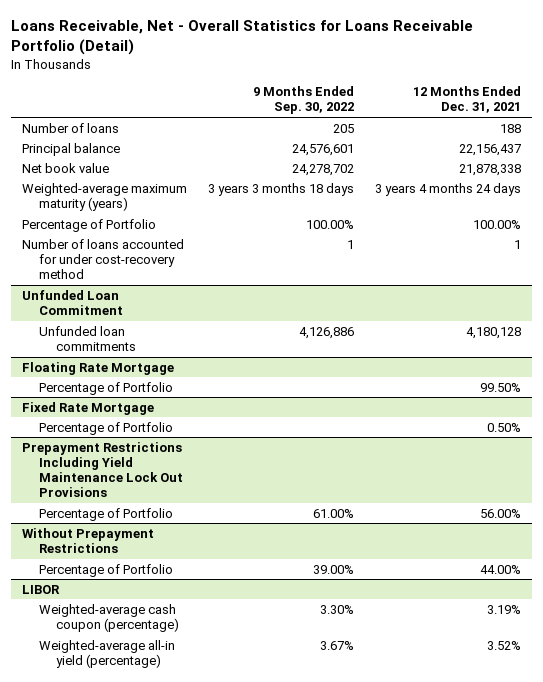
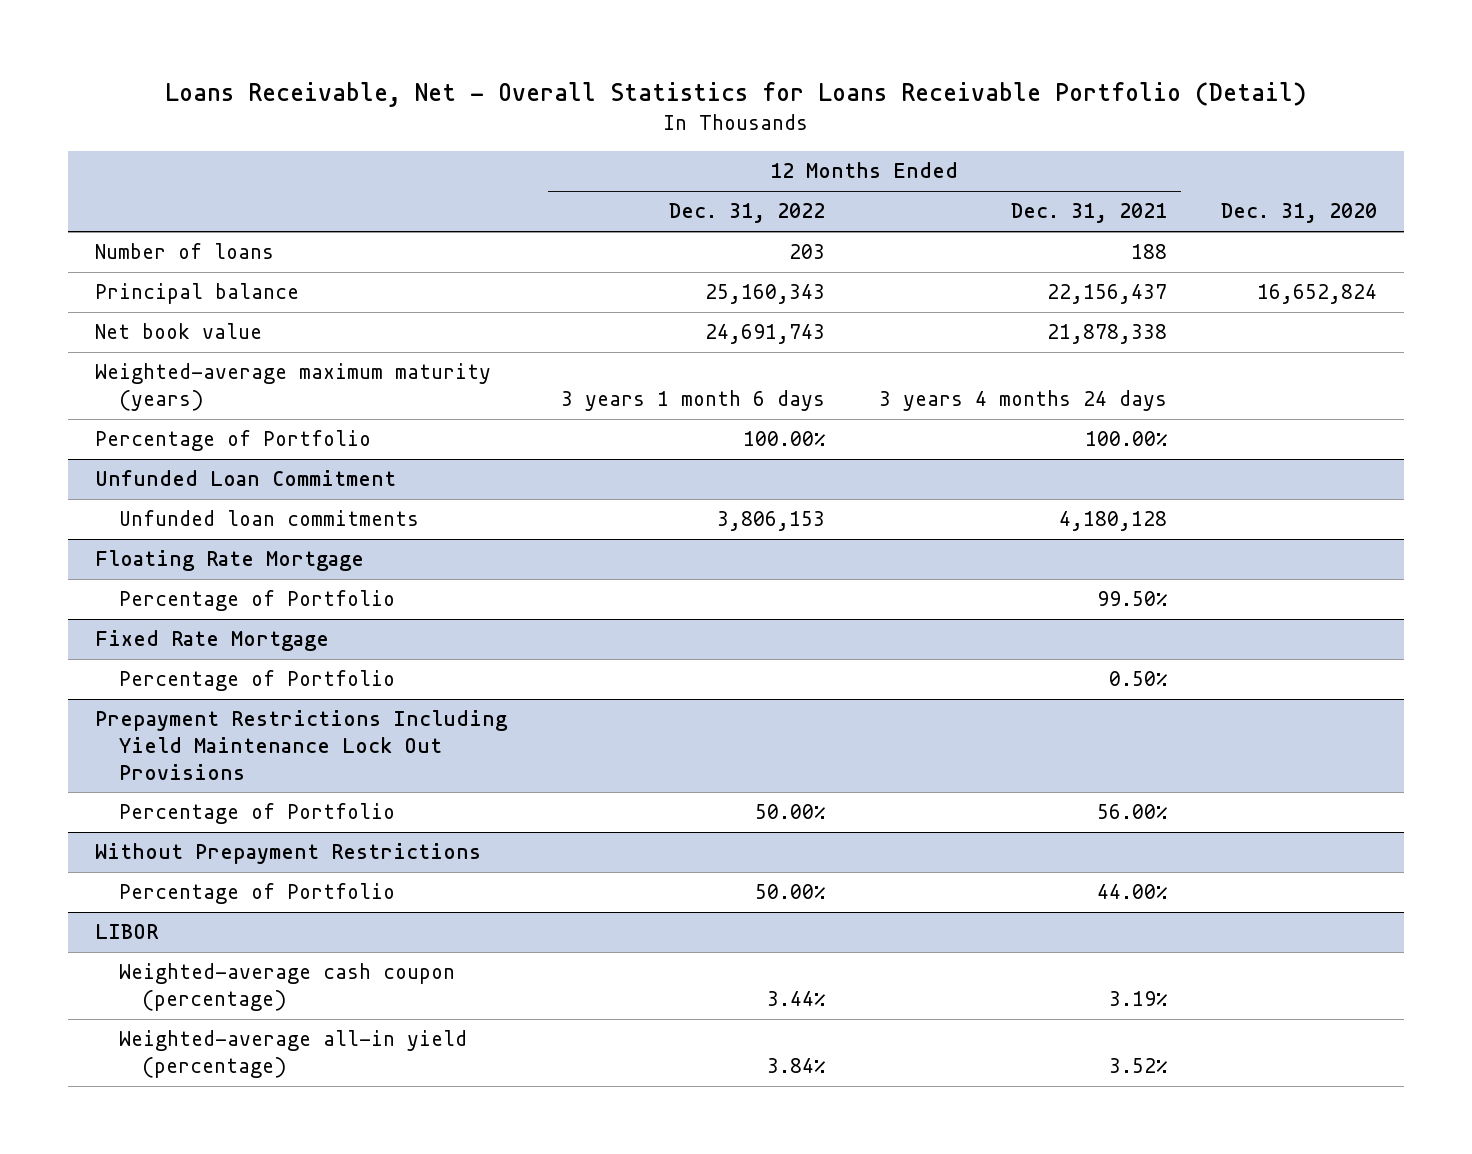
- | 9 Months Ended Sep. 30, 2022 | 12 Months Ended Dec. 31, 2021
+ | 12 Months Ended Dec. 31, 2022 | 12 Months Ended Dec. 31, 2021 | Dec. 31, 2020
- Number of loans accounted for under cost-recovery method | 1 | 1

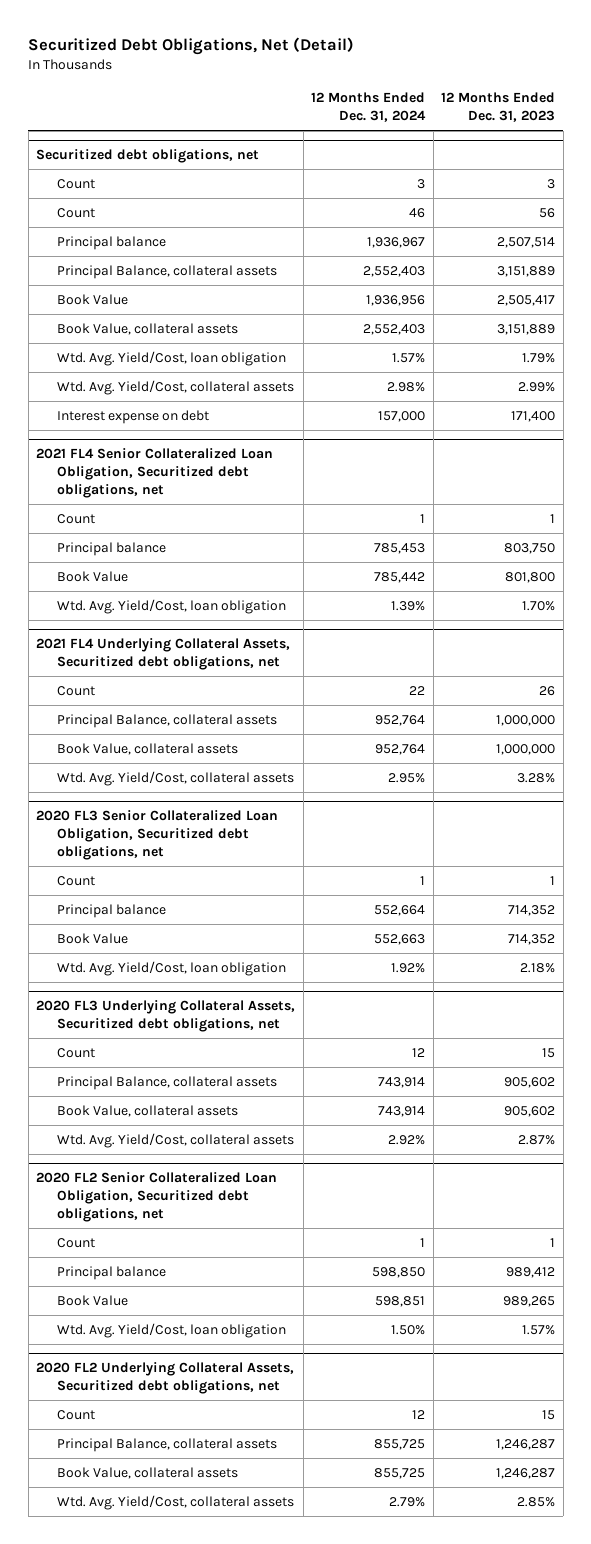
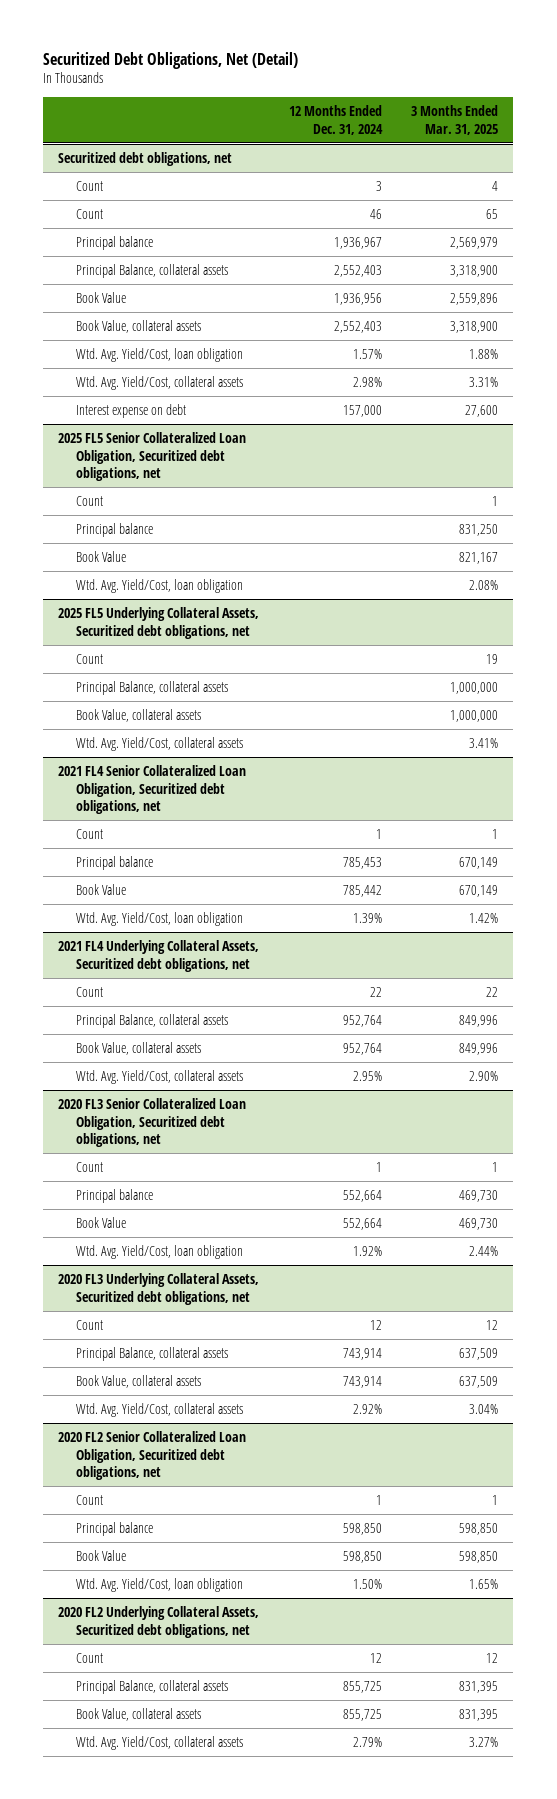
- | 12 Months Ended Dec. 31, 2024 | 12 Months Ended Dec. 31, 2023
+ | 12 Months Ended Dec. 31, 2024 | 3 Months Ended Mar. 31, 2025
+ 2025 FL5 Senior Collateralized Loan Obligation, Securitized debt obligations, net
+ Count | | 1
+ Principal balance | | 831,250
+ Book Value | | 821,167
+ Wtd. Avg. Yield/Cost, loan obligation | | 2.08%
+ 2025 FL5 Underlying Collateral Assets, Securitized debt obligations, net
+ Count | | 19
+ Principal Balance, collateral assets | | 1,000,000
+ Book Value, collateral assets | | 1,000,000
+ Wtd. Avg. Yield/Cost, collateral assets | | 3.41%
@ 2020 FL3 Senior Collateralized Loan Obligation, Securitized debt obligations, net
- Book Value | 552,663 | 714,352
+ Book Value | 552,664 | 469,730
@ 2020 FL2 Senior Collateralized Loan Obligation, Securitized debt obligations, net
- Book Value | 598,851 | 989,265
+ Book Value | 598,850 | 598,850

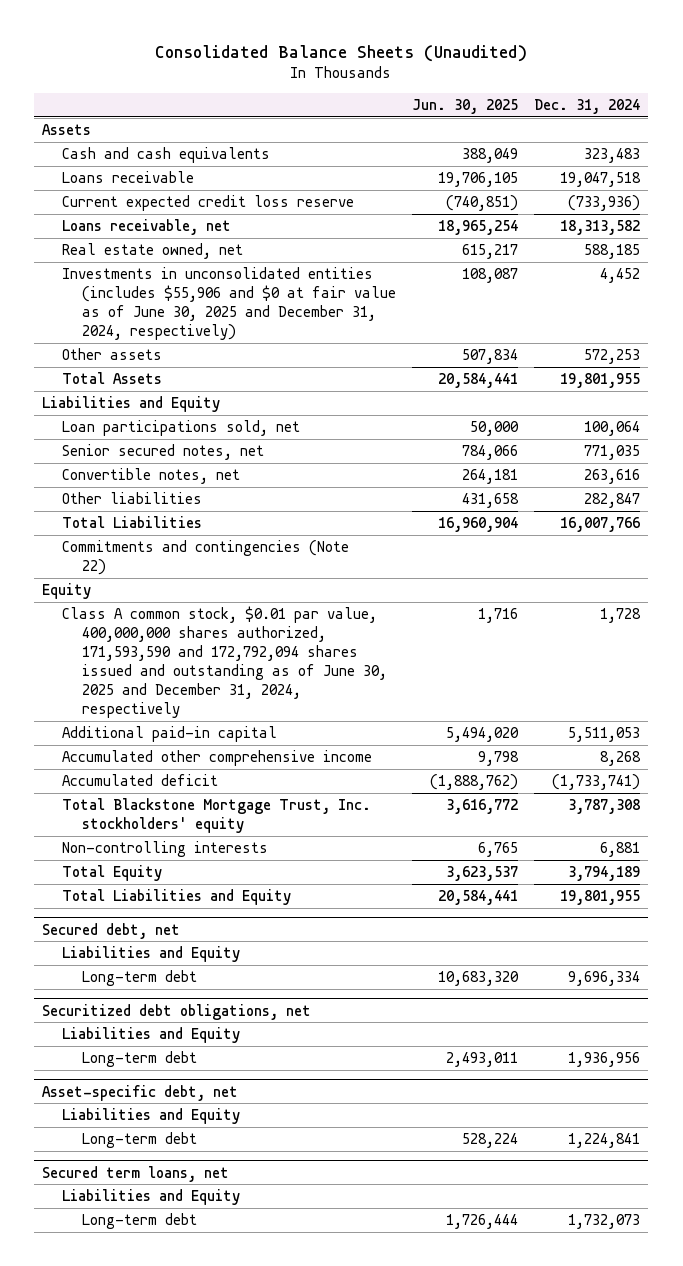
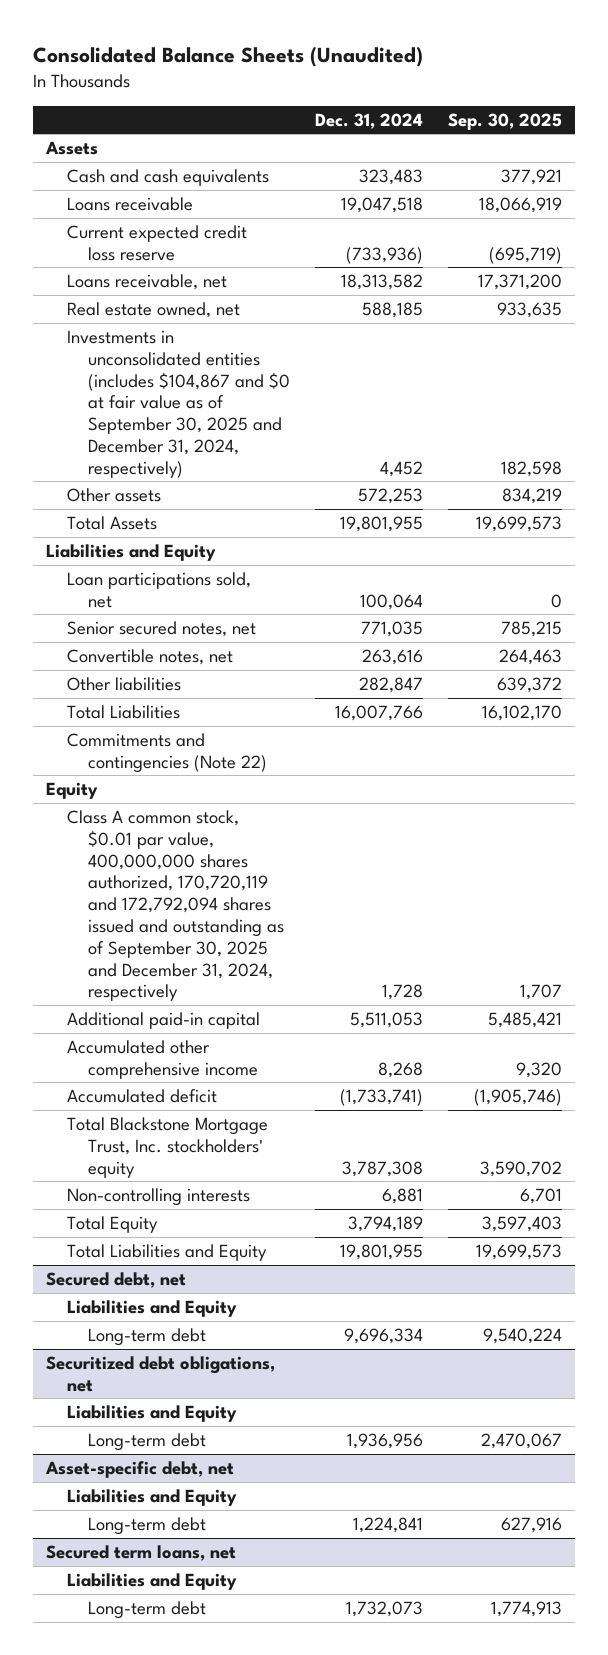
- | Jun. 30, 2025 | Dec. 31, 2024
+ | Dec. 31, 2024 | Sep. 30, 2025
- Investments in unconsolidated entities (includes $55,906 and $0 at fair value as of June 30, 2025 and December 31, 2024, respectively) | 108,087 | 4,452
+ Investments in unconsolidated entities (includes $104,867 and $0 at fair value as of September 30, 2025 and December 31, 2024, respectively) | 4,452 | 182,598
- Class A common stock, $0.01 par value, 400,000,000 shares authorized, 171,593,590 and 172,792,094 shares issued and outstanding as of June 30, 2025 and December 31, 2024, respectively | 1,716 | 1,728
+ Class A common stock, $0.01 par value, 400,000,000 shares authorized, 170,720,119 and 172,792,094 shares issued and outstanding as of September 30, 2025 and December 31, 2024, respectively | 1,728 | 1,707

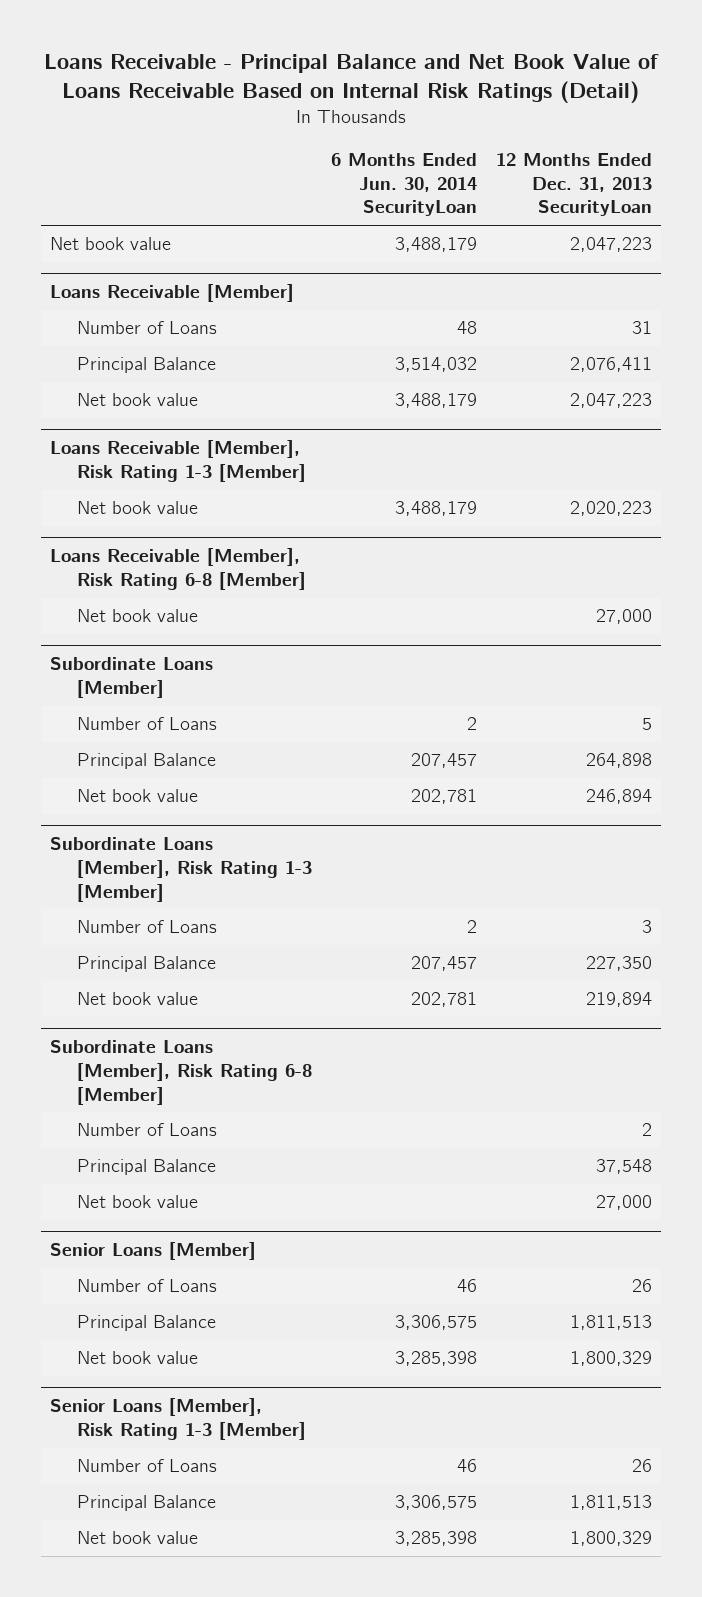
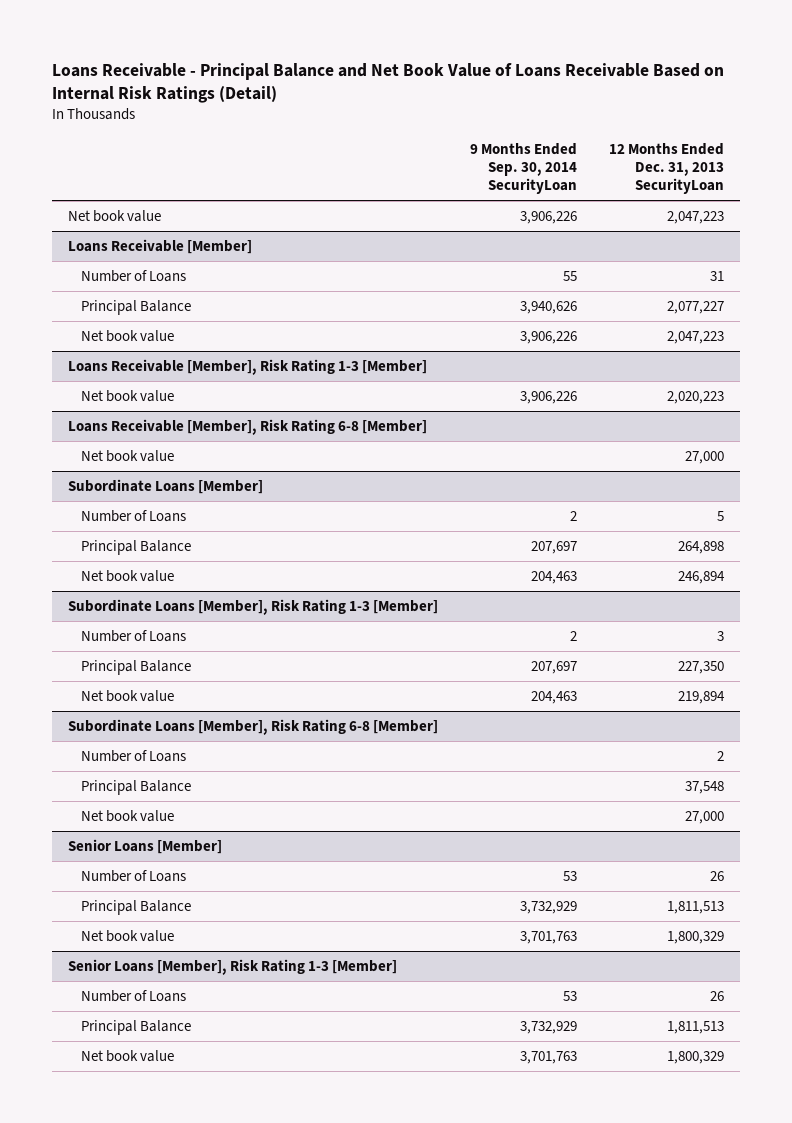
- | 6 Months Ended Jun. 30, 2014 SecurityLoan | 12 Months Ended Dec. 31, 2013 SecurityLoan
+ | 9 Months Ended Sep. 30, 2014 SecurityLoan | 12 Months Ended Dec. 31, 2013 SecurityLoan
@ Loans Receivable [Member]
- Principal Balance | 3,514,032 | 2,076,411
+ Principal Balance | 3,940,626 | 2,077,227

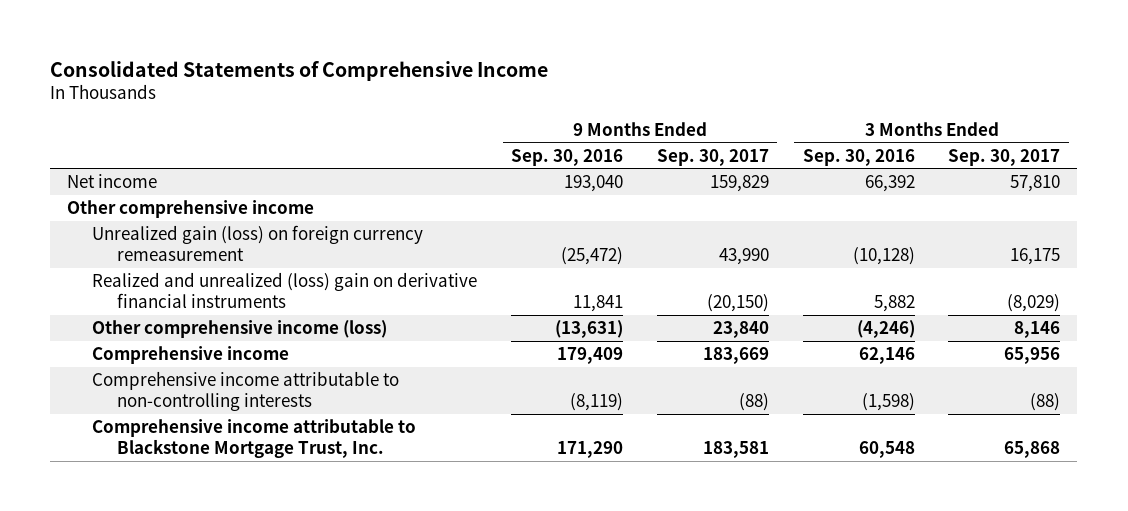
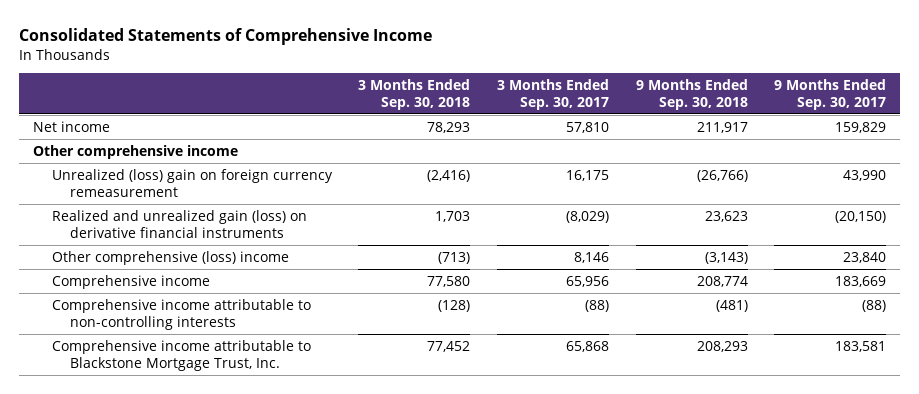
- | 9 Months Ended Sep. 30, 2016 | 9 Months Ended Sep. 30, 2017 | 3 Months Ended Sep. 30, 2016 | 3 Months Ended Sep. 30, 2017
+ | 3 Months Ended Sep. 30, 2018 | 3 Months Ended Sep. 30, 2017 | 9 Months Ended Sep. 30, 2018 | 9 Months Ended Sep. 30, 2017
- Unrealized gain (loss) on foreign currency remeasurement | (25,472) | 43,990 | (10,128) | 16,175
- Realized and unrealized (loss) gain on derivative financial instruments | 11,841 | (20,150) | 5,882 | (8,029)
- Other comprehensive income (loss) | (13,631) | 23,840 | (4,246) | 8,146
+ Unrealized (loss) gain on foreign currency remeasurement | (2,416) | 16,175 | (26,766) | 43,990
+ Realized and unrealized gain (loss) on derivative financial instruments | 1,703 | (8,029) | 23,623 | (20,150)
+ Other comprehensive (loss) income | (713) | 8,146 | (3,143) | 23,840

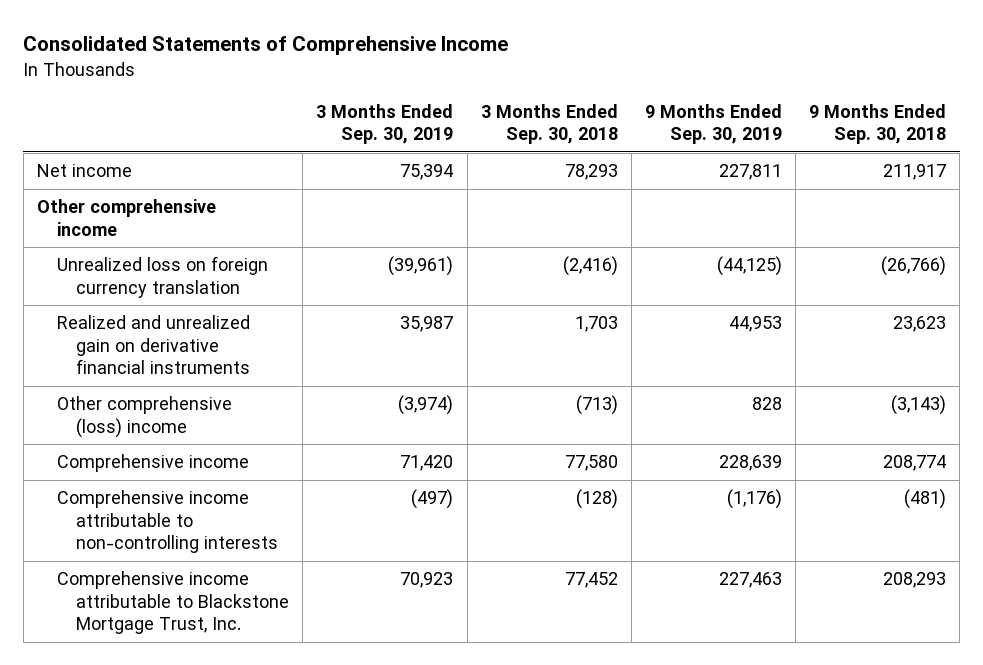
- | 3 Months Ended Sep. 30, 2018 | 3 Months Ended Sep. 30, 2017 | 9 Months Ended Sep. 30, 2018 | 9 Months Ended Sep. 30, 2017
+ | 3 Months Ended Sep. 30, 2019 | 3 Months Ended Sep. 30, 2018 | 9 Months Ended Sep. 30, 2019 | 9 Months Ended Sep. 30, 2018
- Unrealized (loss) gain on foreign currency remeasurement | (2,416) | 16,175 | (26,766) | 43,990
- Realized and unrealized gain (loss) on derivative financial instruments | 1,703 | (8,029) | 23,623 | (20,150)
+ Unrealized loss on foreign currency translation | (39,961) | (2,416) | (44,125) | (26,766)
+ Realized and unrealized gain on derivative financial instruments | 35,987 | 1,703 | 44,953 | 23,623

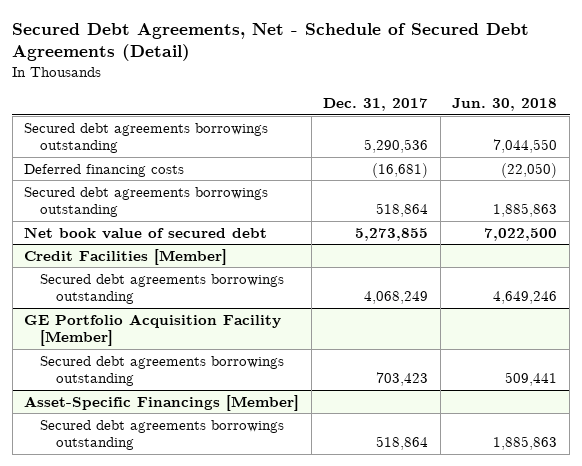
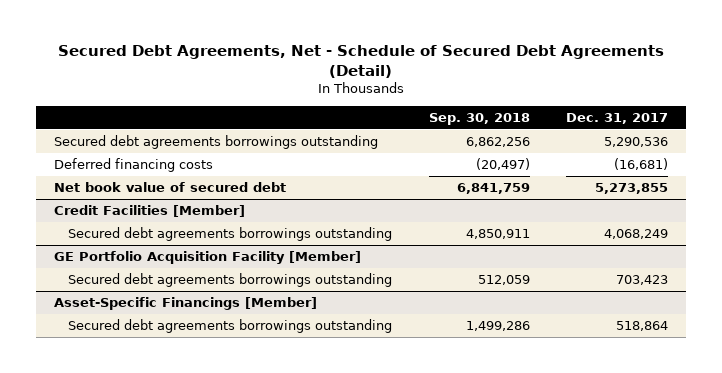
- | Dec. 31, 2017 | Jun. 30, 2018
+ | Sep. 30, 2018 | Dec. 31, 2017
- Secured debt agreements borrowings outstanding | 518,864 | 1,885,863

